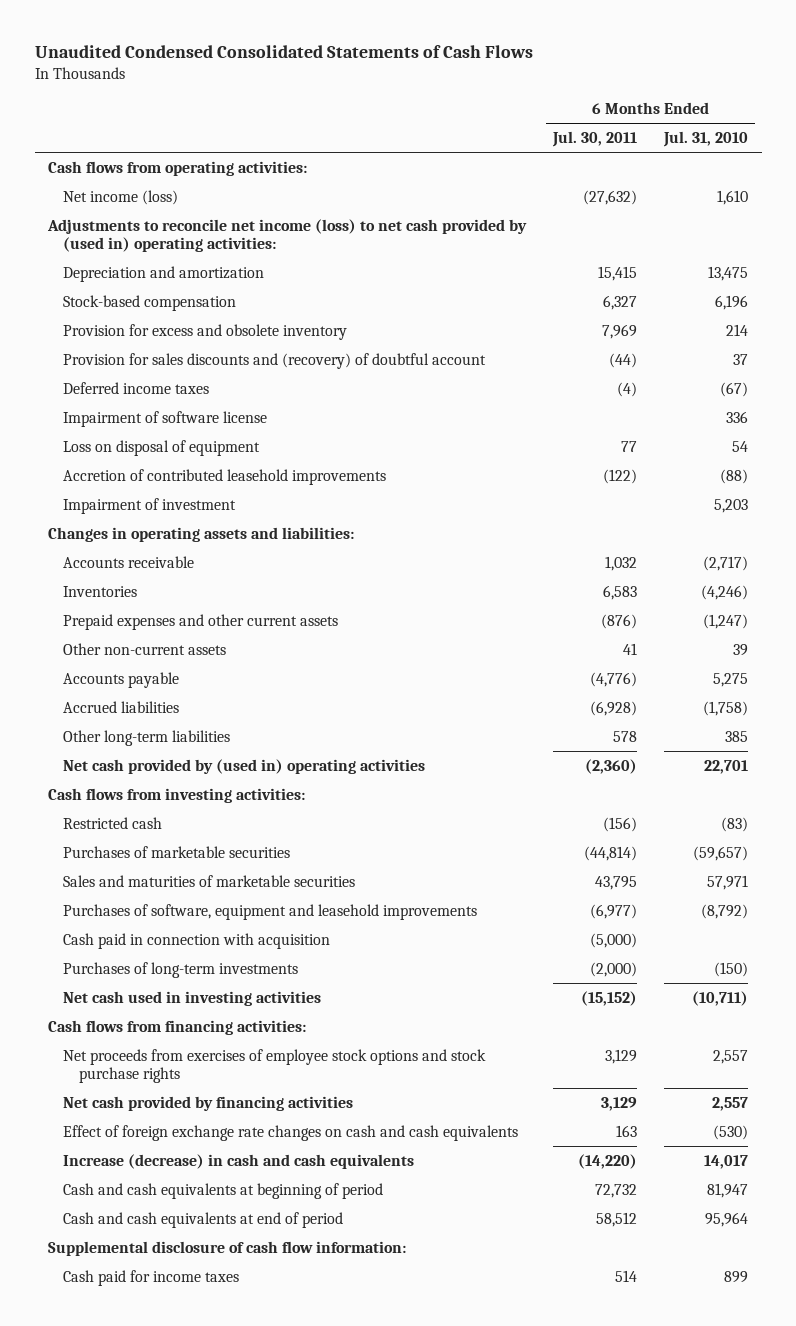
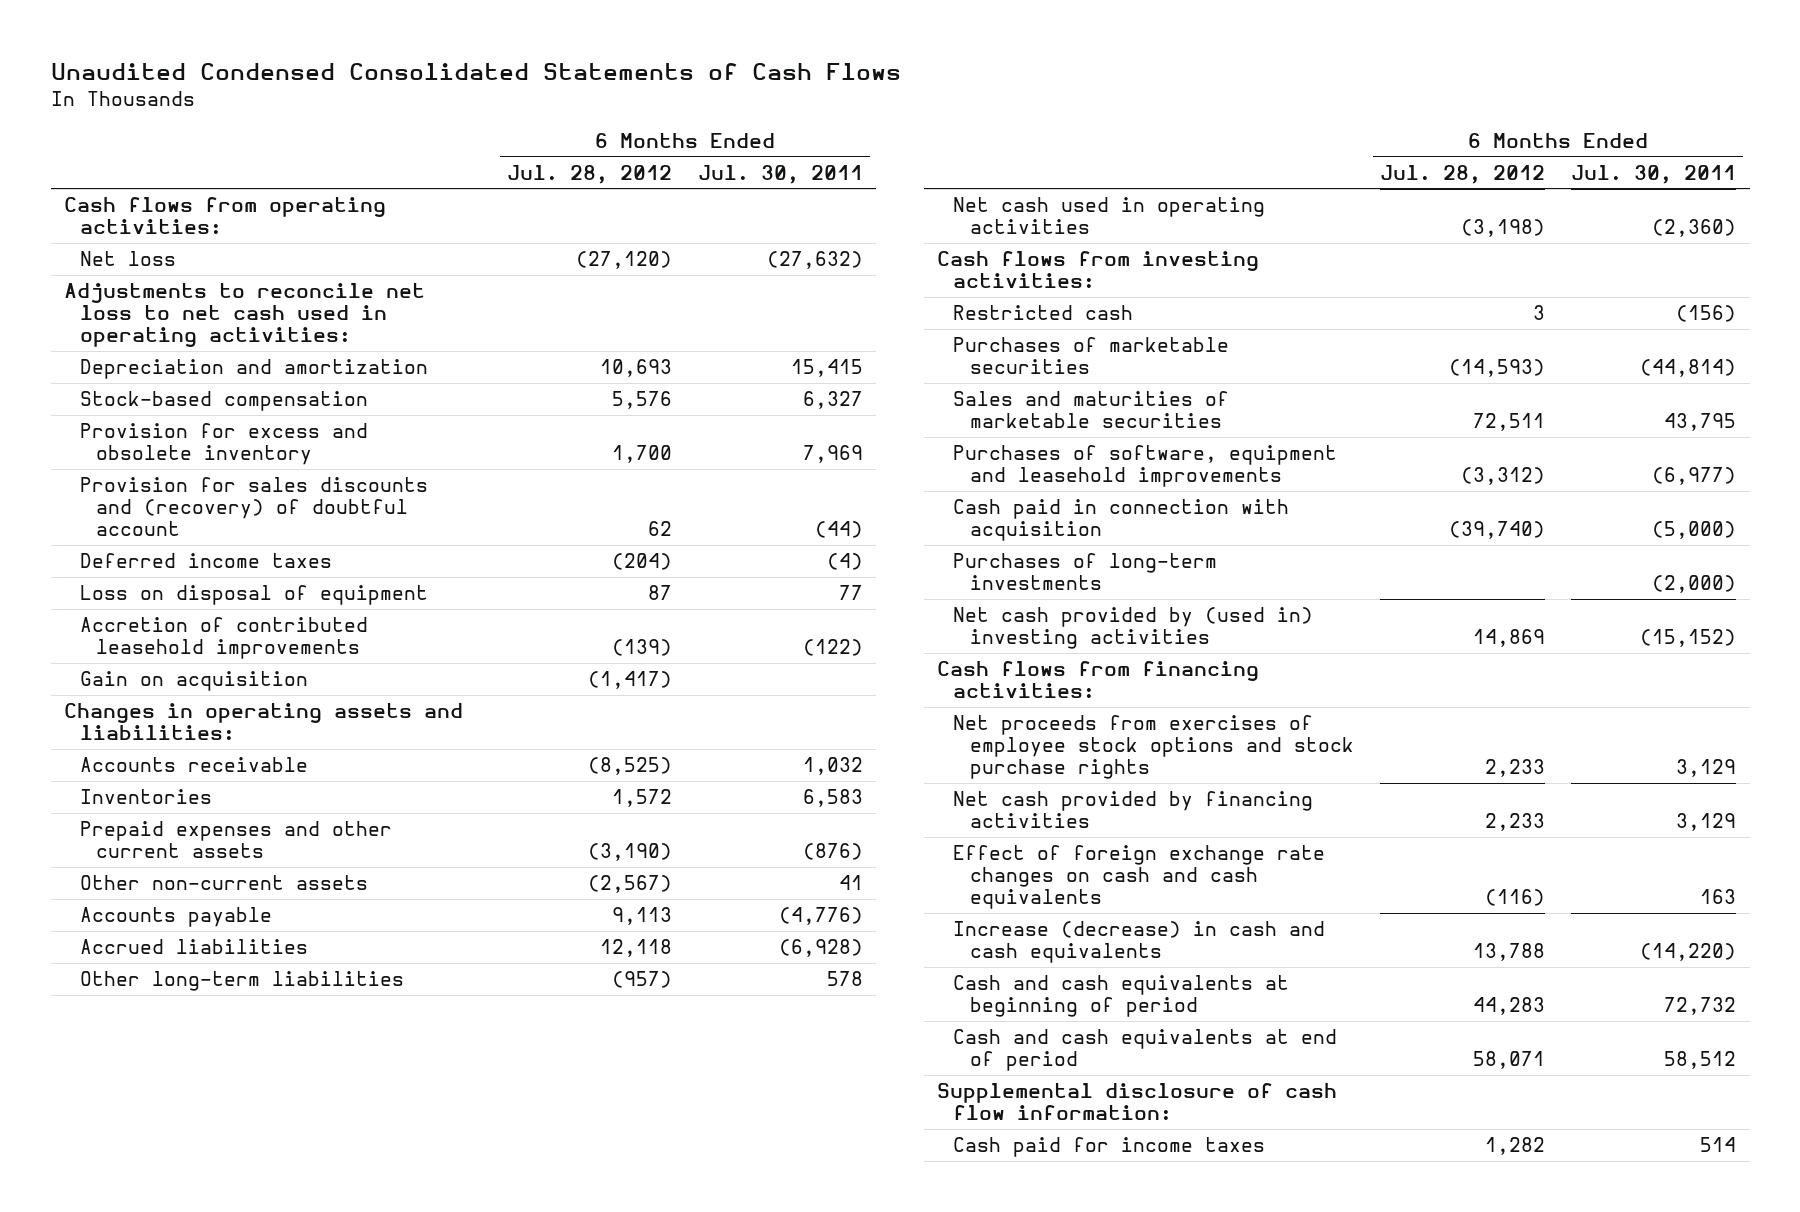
- | 6 Months Ended Jul. 30, 2011 | 6 Months Ended Jul. 31, 2010
+ | 6 Months Ended Jul. 28, 2012 | 6 Months Ended Jul. 30, 2011
- Net income (loss) | (27,632) | 1,610
- Adjustments to reconcile net income (loss) to net cash provided by (used in) operating activities:
+ Net loss | (27,120) | (27,632)
+ Adjustments to reconcile net loss to net cash used in operating activities:
- Impairment of software license | | 336
- Impairment of investment | | 5,203
+ Gain on acquisition | (1,417) |
- Net cash provided by (used in) operating activities | (2,360) | 22,701
+ Net cash used in operating activities | (3,198) | (2,360)
- Net cash used in investing activities | (15,152) | (10,711)
+ Net cash provided by (used in) investing activities | 14,869 | (15,152)

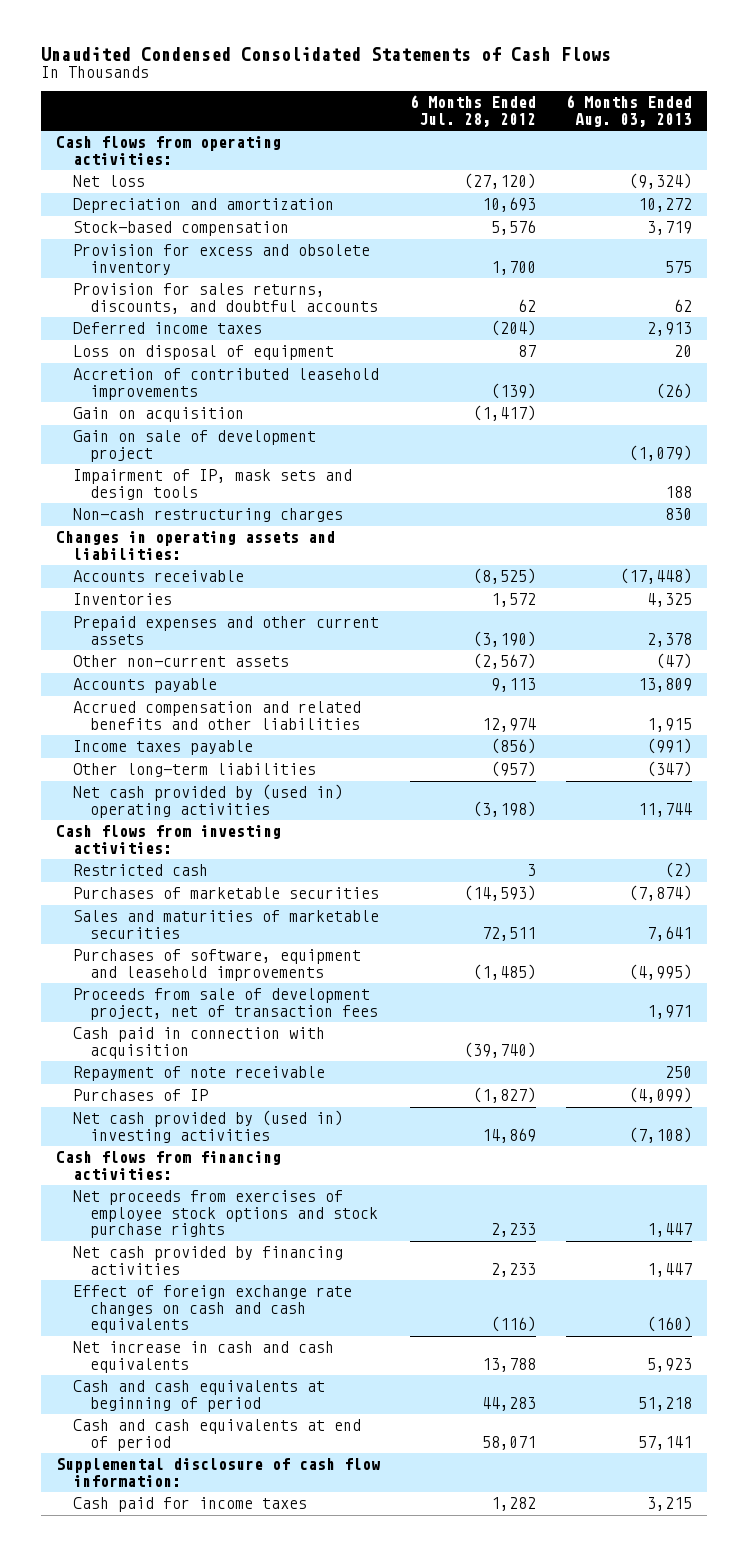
- | 6 Months Ended Jul. 28, 2012 | 6 Months Ended Jul. 30, 2011
+ | 6 Months Ended Jul. 28, 2012 | 6 Months Ended Aug. 03, 2013
- Adjustments to reconcile net loss to net cash used in operating activities:
- Provision for sales discounts and (recovery) of doubtful account | 62 | (44)
+ Provision for sales returns, discounts, and doubtful accounts | 62 | 62
+ Gain on sale of development project | | (1,079)
+ Impairment of IP, mask sets and design tools | | 188
+ Non-cash restructuring charges | | 830
- Accrued liabilities | 12,118 | (6,928)
+ Accrued compensation and related benefits and other liabilities | 12,974 | 1,915
+ Income taxes payable | (856) | (991)
- Net cash used in operating activities | (3,198) | (2,360)
+ Net cash provided by (used in) operating activities | (3,198) | 11,744
- Purchases of software, equipment and leasehold improvements | (3,312) | (6,977)
+ Purchases of software, equipment and leasehold improvements | (1,485) | (4,995)
+ Proceeds from sale of development project, net of transaction fees | | 1,971
- Purchases of long-term investments | | (2,000)
+ Repayment of note receivable | | 250
+ Purchases of IP | (1,827) | (4,099)
- Increase (decrease) in cash and cash equivalents | 13,788 | (14,220)
+ Net increase in cash and cash equivalents | 13,788 | 5,923

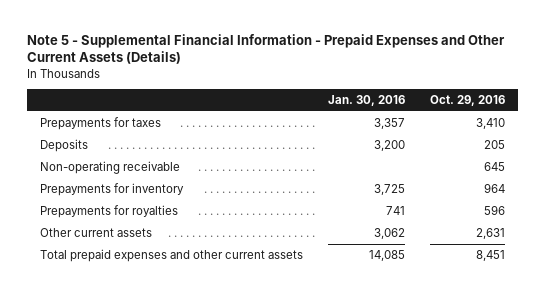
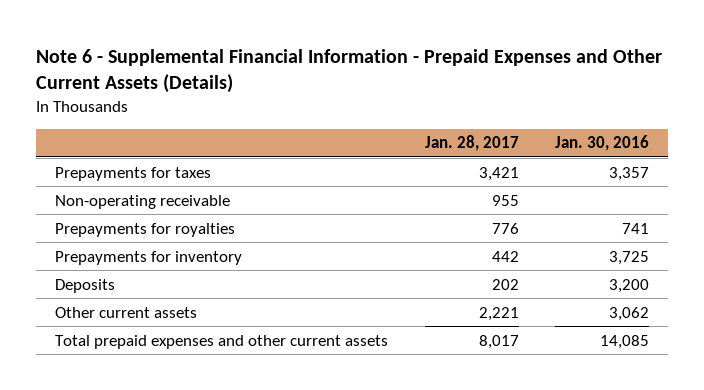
- Note 5 - Supplemental Financial Information - Prepaid Expenses and Other Current Assets (Details)
+ Note 6 - Supplemental Financial Information - Prepaid Expenses and Other Current Assets (Details)
- | Jan. 30, 2016 | Oct. 29, 2016
+ | Jan. 28, 2017 | Jan. 30, 2016
moved down: Prepayments for inventory | 442 | 3,725
moved down: Deposits | 202 | 3,200

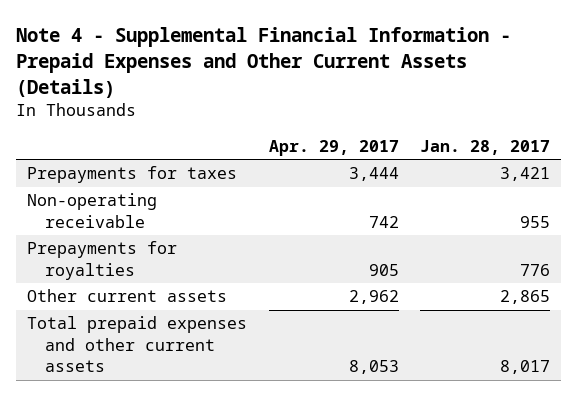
- Note 6 - Supplemental Financial Information - Prepaid Expenses and Other Current Assets (Details)
+ Note 4 - Supplemental Financial Information - Prepaid Expenses and Other Current Assets (Details)
- | Jan. 28, 2017 | Jan. 30, 2016
+ | Apr. 29, 2017 | Jan. 28, 2017
- Prepayments for inventory | 442 | 3,725
- Deposits | 202 | 3,200
- Other current assets | 2,221 | 3,062
+ Other current assets | 2,962 | 2,865

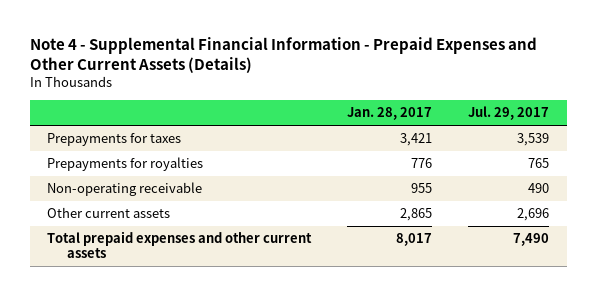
- | Apr. 29, 2017 | Jan. 28, 2017
+ | Jan. 28, 2017 | Jul. 29, 2017
moved down: Non-operating receivable | 955 | 490

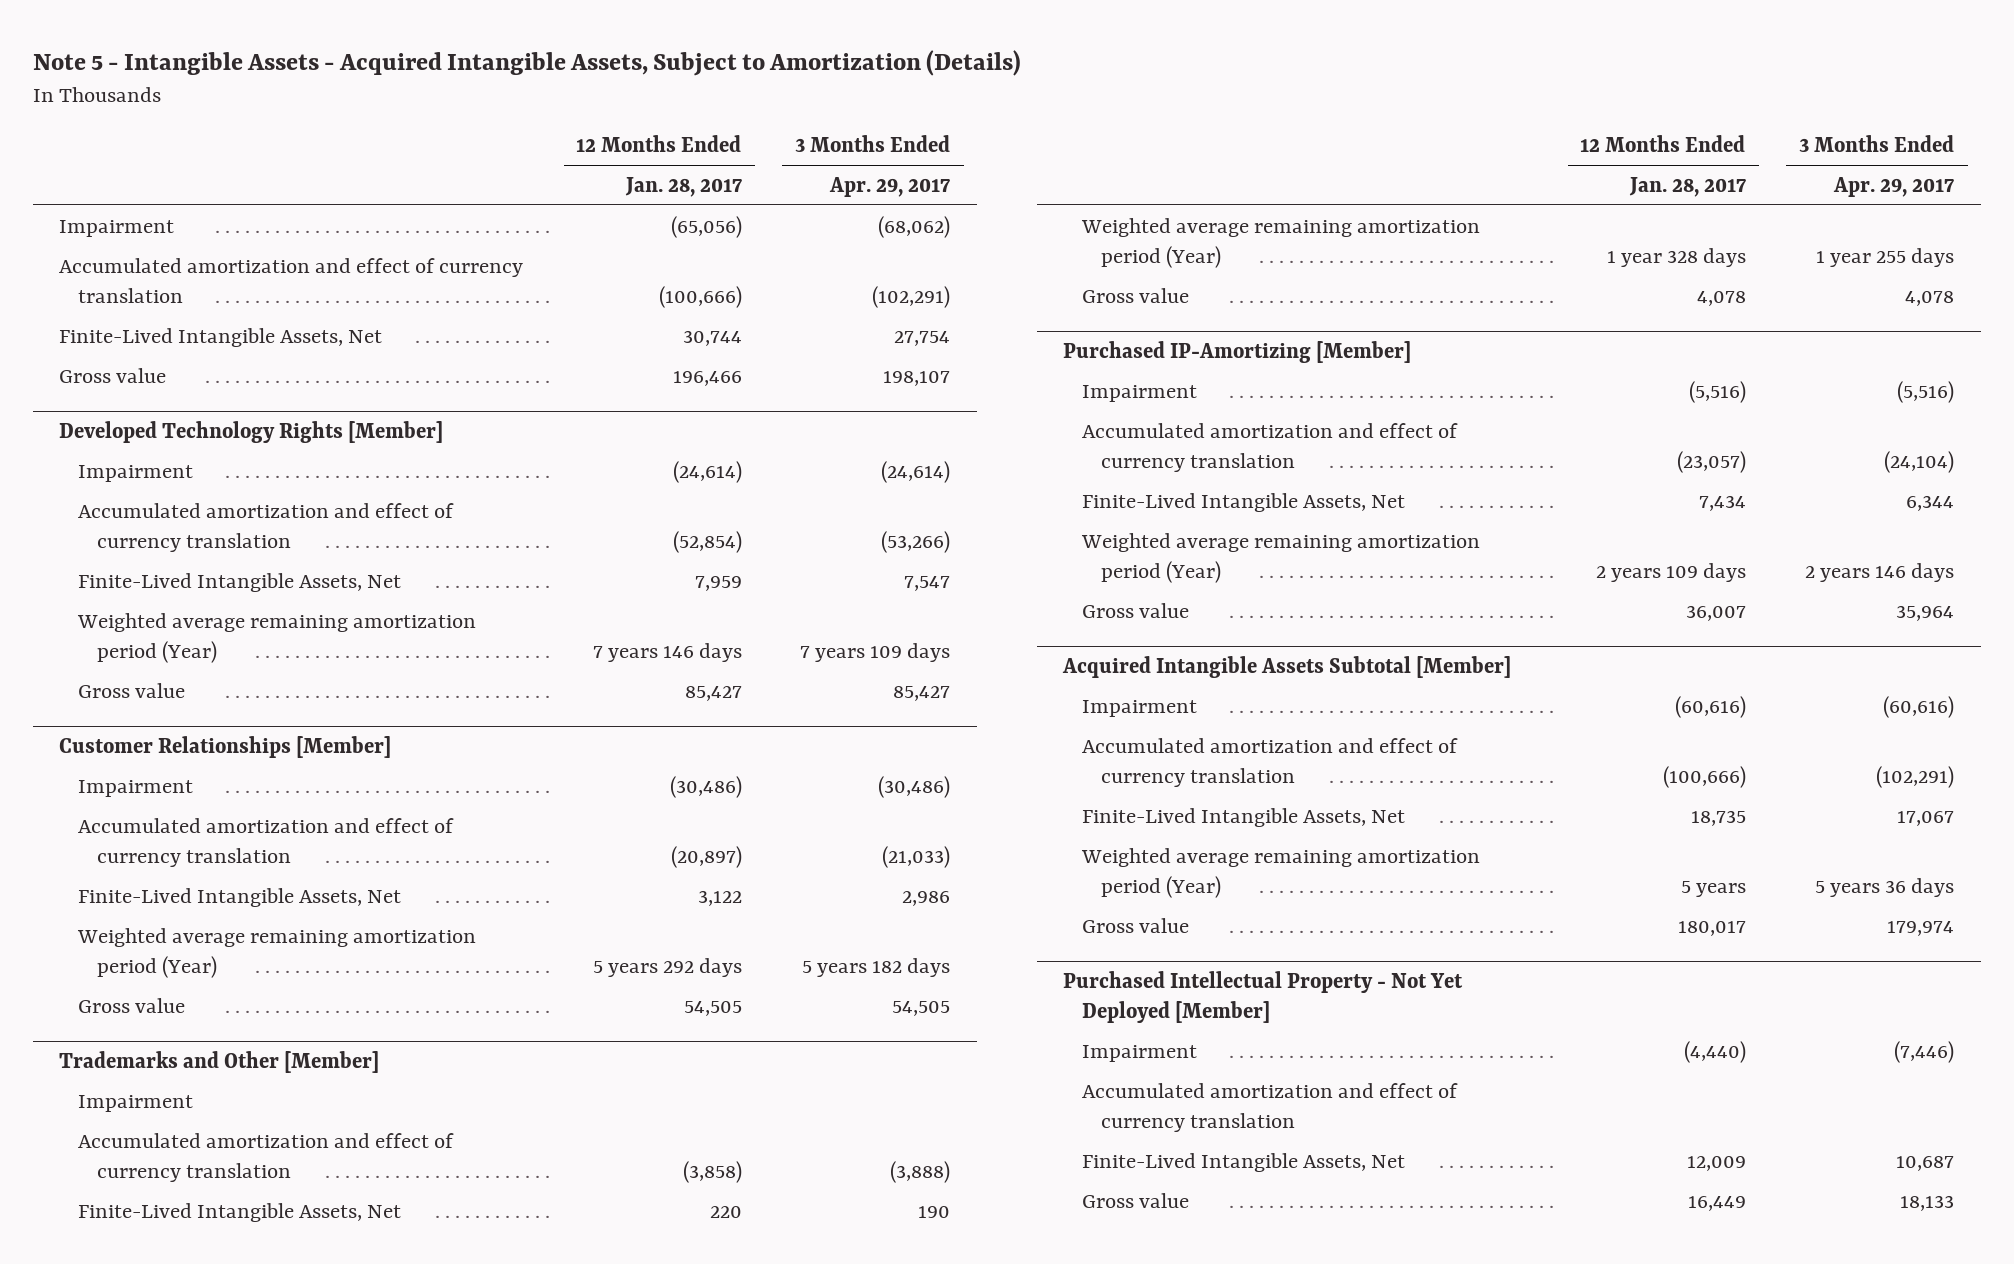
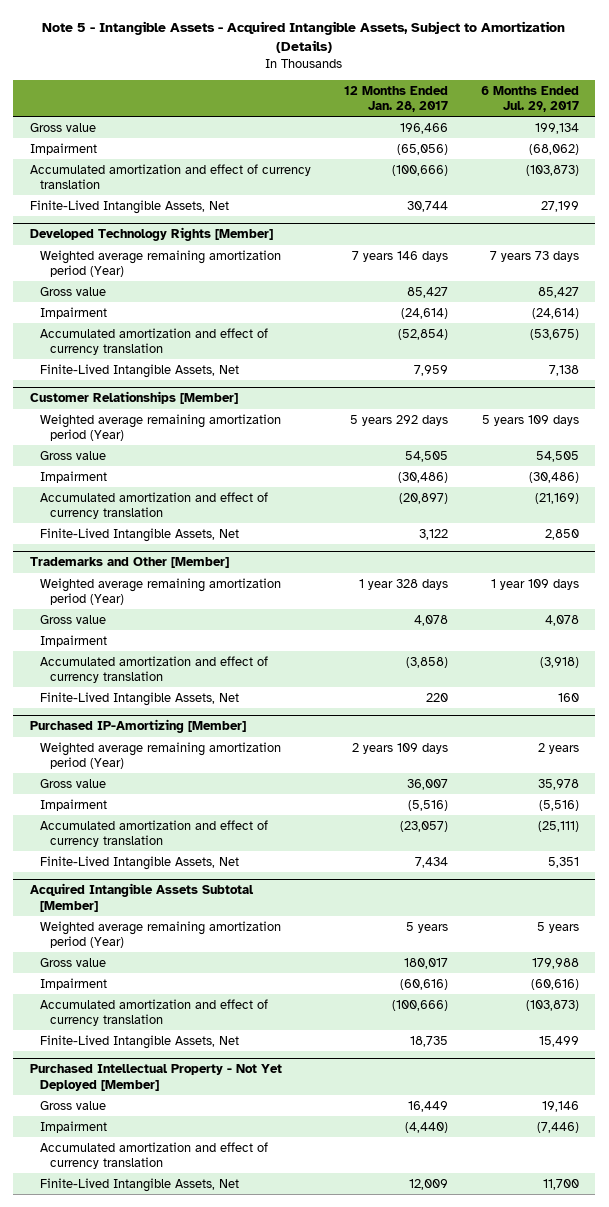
- | 12 Months Ended Jan. 28, 2017 | 3 Months Ended Apr. 29, 2017
+ | 12 Months Ended Jan. 28, 2017 | 6 Months Ended Jul. 29, 2017
moved up: Gross value | 196,466 | 199,134
@ Developed Technology Rights [Member]
moved up: Weighted average remaining amortization period (Year) | 7 years 146 days | 7 years 73 days
moved up: Gross value | 85,427 | 85,427
@ Customer Relationships [Member]
moved up: Weighted average remaining amortization period (Year) | 5 years 292 days | 5 years 109 days
moved up: Gross value | 54,505 | 54,505
@ Trademarks and Other [Member]
moved up: Weighted average remaining amortization period (Year) | 1 year 328 days | 1 year 109 days
moved up: Gross value | 4,078 | 4,078
@ Purchased IP-Amortizing [Member]
moved up: Weighted average remaining amortization period (Year) | 2 years 109 days | 2 years
moved up: Gross value | 36,007 | 35,978
@ Acquired Intangible Assets Subtotal [Member]
moved up: Weighted average remaining amortization period (Year) | 5 years | 5 years
moved up: Gross value | 180,017 | 179,988
@ Purchased Intellectual Property - Not Yet Deployed [Member]
moved up: Gross value | 16,449 | 19,146

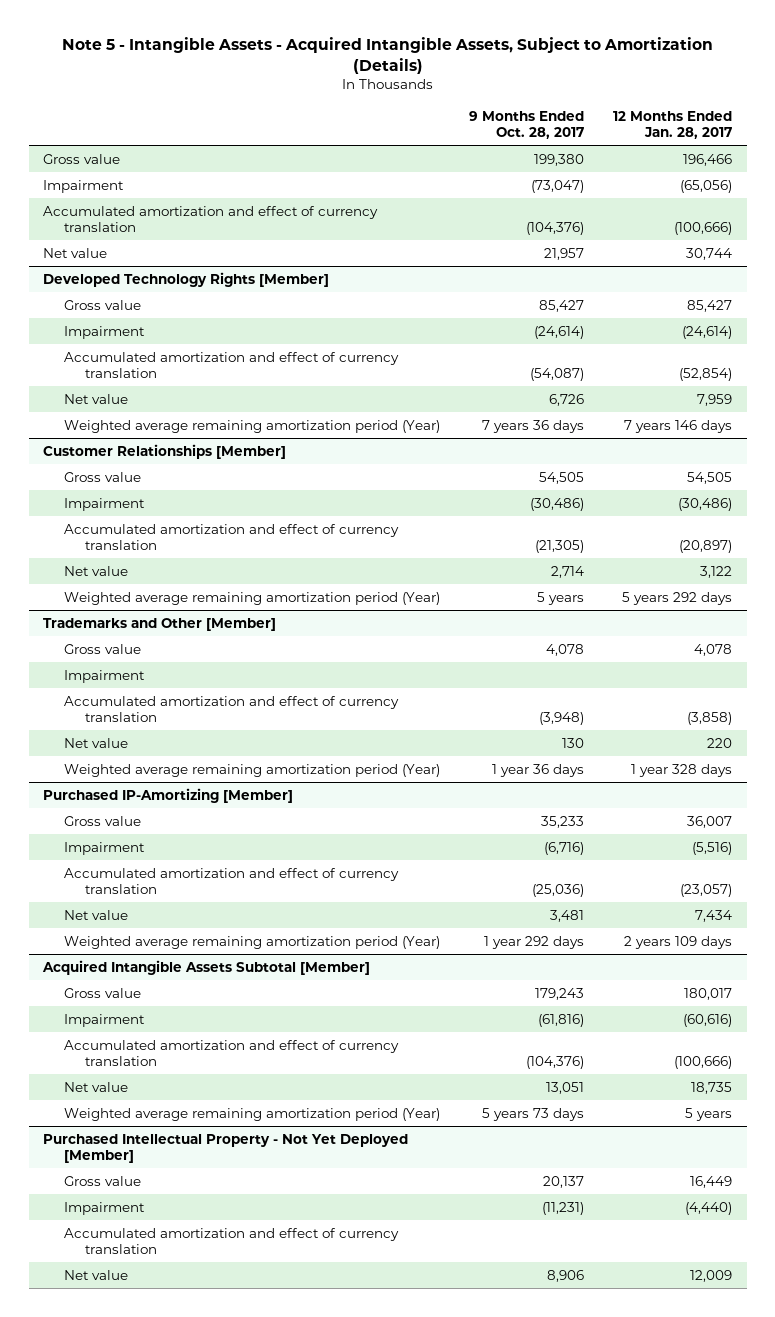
- | 12 Months Ended Jan. 28, 2017 | 6 Months Ended Jul. 29, 2017
+ | 9 Months Ended Oct. 28, 2017 | 12 Months Ended Jan. 28, 2017
- Finite-Lived Intangible Assets, Net | 30,744 | 27,199
+ Net value | 21,957 | 30,744
@ Developed Technology Rights [Member]
- Finite-Lived Intangible Assets, Net | 7,959 | 7,138
+ Net value | 6,726 | 7,959
moved down: Weighted average remaining amortization period (Year) | 7 years 36 days | 7 years 146 days
@ Customer Relationships [Member]
- Finite-Lived Intangible Assets, Net | 3,122 | 2,850
+ Net value | 2,714 | 3,122
moved down: Weighted average remaining amortization period (Year) | 5 years | 5 years 292 days
@ Trademarks and Other [Member]
- Finite-Lived Intangible Assets, Net | 220 | 160
+ Net value | 130 | 220
moved down: Weighted average remaining amortization period (Year) | 1 year 36 days | 1 year 328 days
@ Purchased IP-Amortizing [Member]
- Finite-Lived Intangible Assets, Net | 7,434 | 5,351
+ Net value | 3,481 | 7,434
moved down: Weighted average remaining amortization period (Year) | 1 year 292 days | 2 years 109 days
@ Acquired Intangible Assets Subtotal [Member]
- Finite-Lived Intangible Assets, Net | 18,735 | 15,499
+ Net value | 13,051 | 18,735
moved down: Weighted average remaining amortization period (Year) | 5 years 73 days | 5 years
@ Purchased Intellectual Property - Not Yet Deployed [Member]
- Finite-Lived Intangible Assets, Net | 12,009 | 11,700
+ Net value | 8,906 | 12,009

